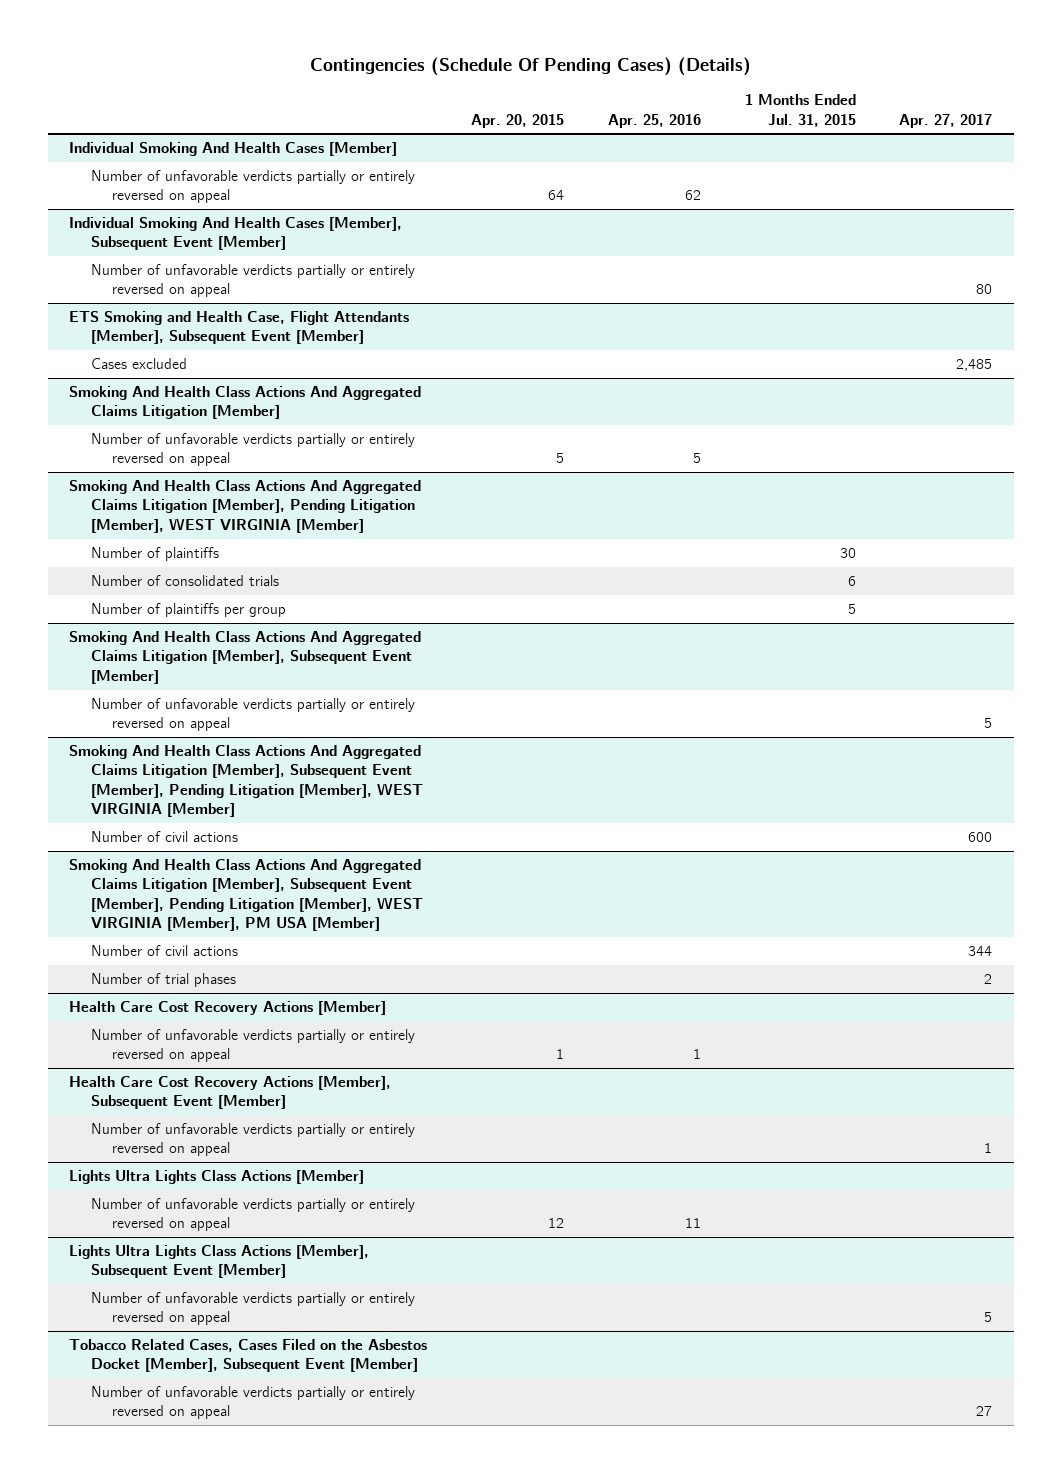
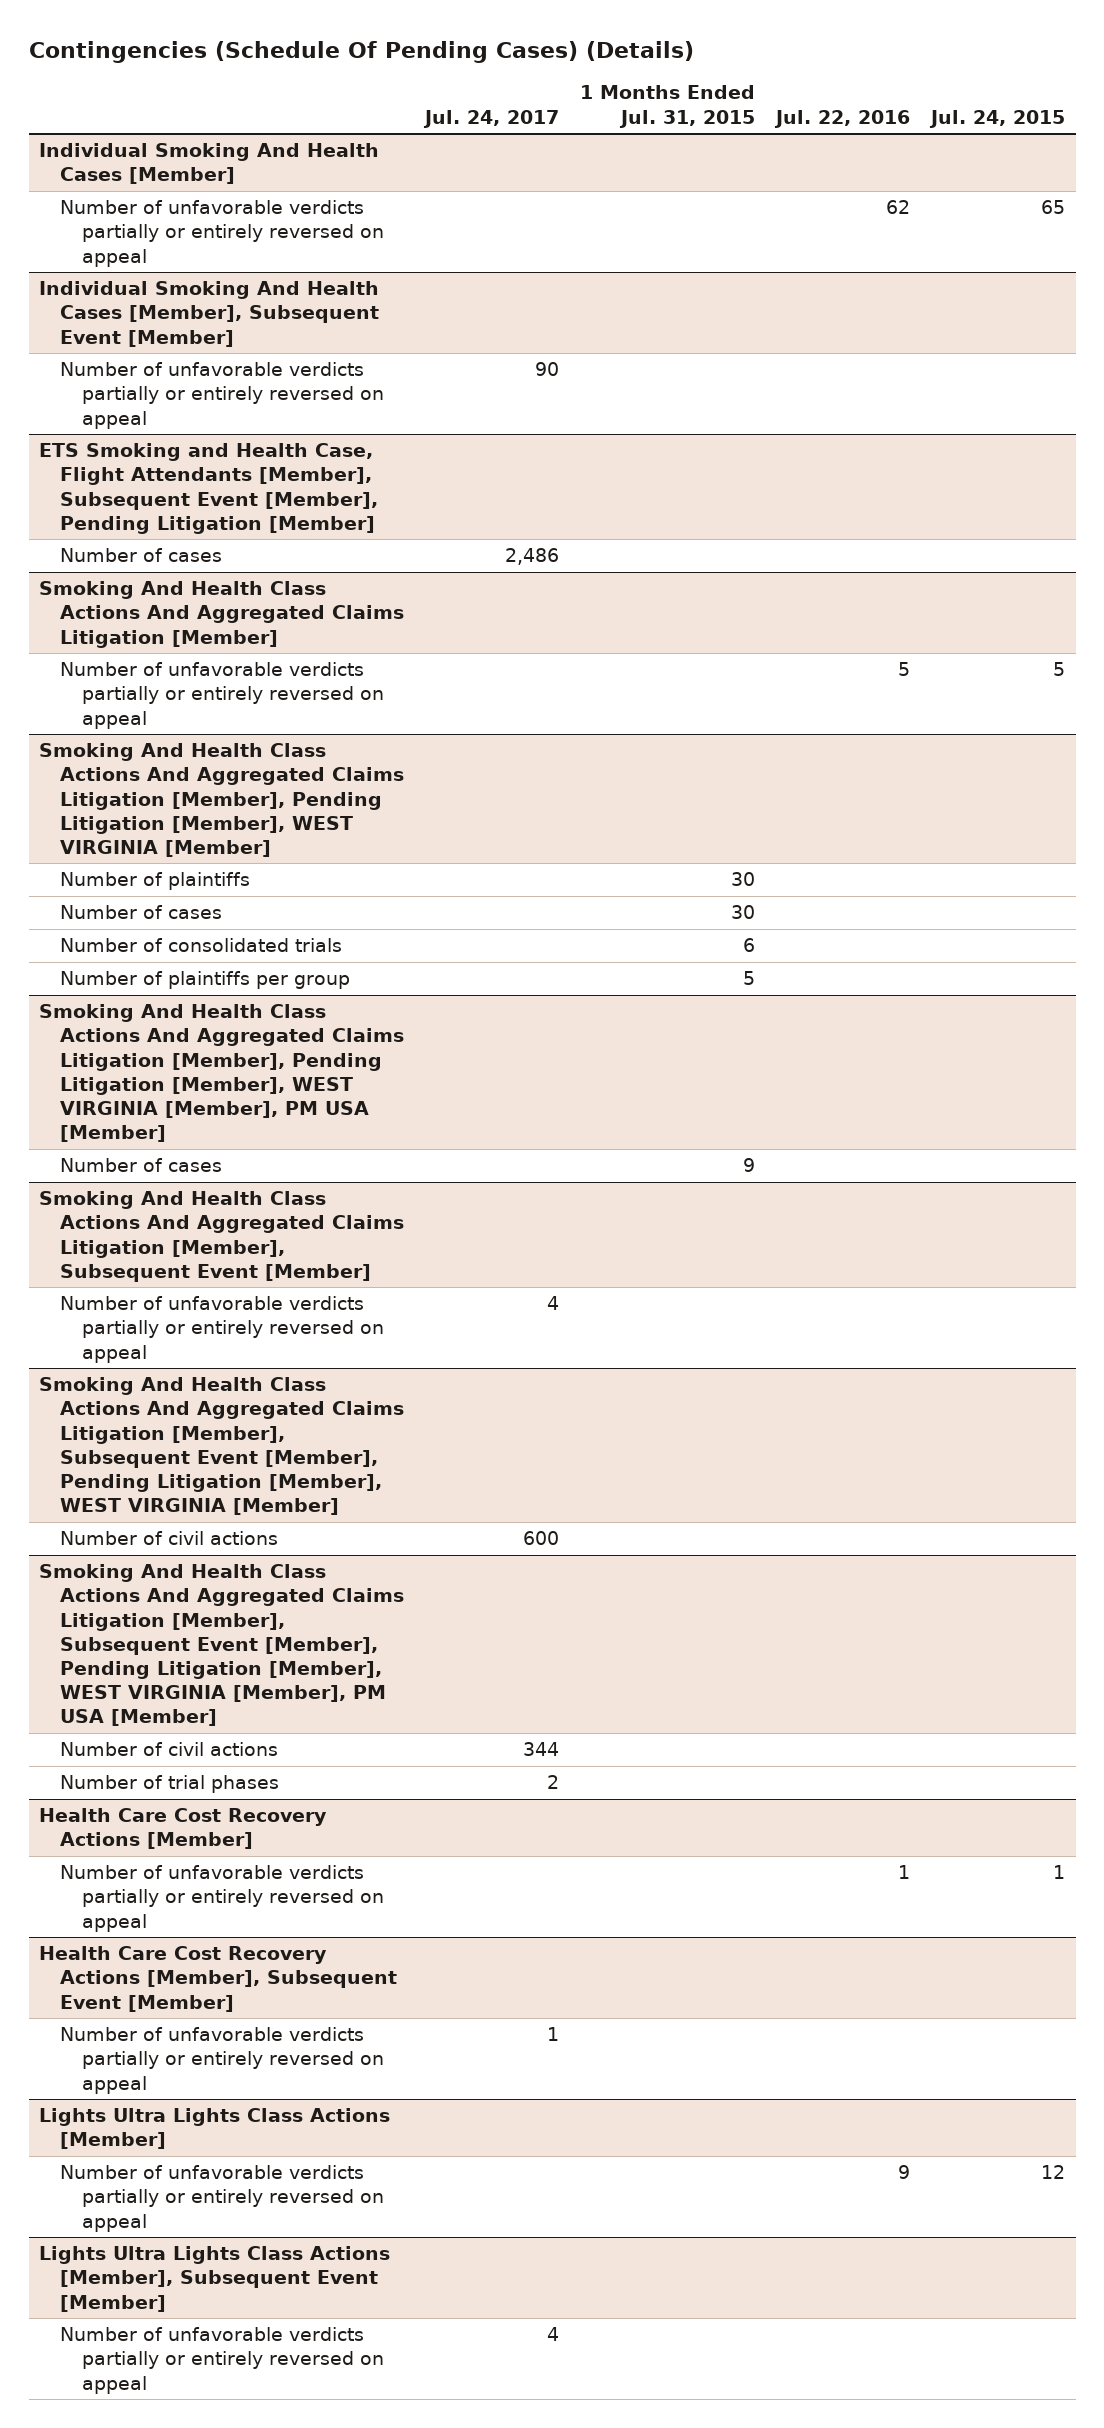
- | Apr. 20, 2015 | Apr. 25, 2016 | 1 Months Ended Jul. 31, 2015 | Apr. 27, 2017
+ | Jul. 24, 2017 | 1 Months Ended Jul. 31, 2015 | Jul. 22, 2016 | Jul. 24, 2015
- ETS Smoking and Health Case, Flight Attendants [Member], Subsequent Event [Member]
- Cases excluded | | | | 2,485
+ ETS Smoking and Health Case, Flight Attendants [Member], Subsequent Event [Member], Pending Litigation [Member]
+ Number of cases | 2,486 | | |
@ Smoking And Health Class Actions And Aggregated Claims Litigation [Member], Pending Litigation [Member], WEST VIRGINIA [Member]
+ Number of cases | | 30 | |
+ Smoking And Health Class Actions And Aggregated Claims Litigation [Member], Pending Litigation [Member], WEST VIRGINIA [Member], PM USA [Member]
+ Number of cases | | 9 | |
- Tobacco Related Cases, Cases Filed on the Asbestos Docket [Member], Subsequent Event [Member]
- Number of unfavorable verdicts partially or entirely reversed on appeal | | | | 27

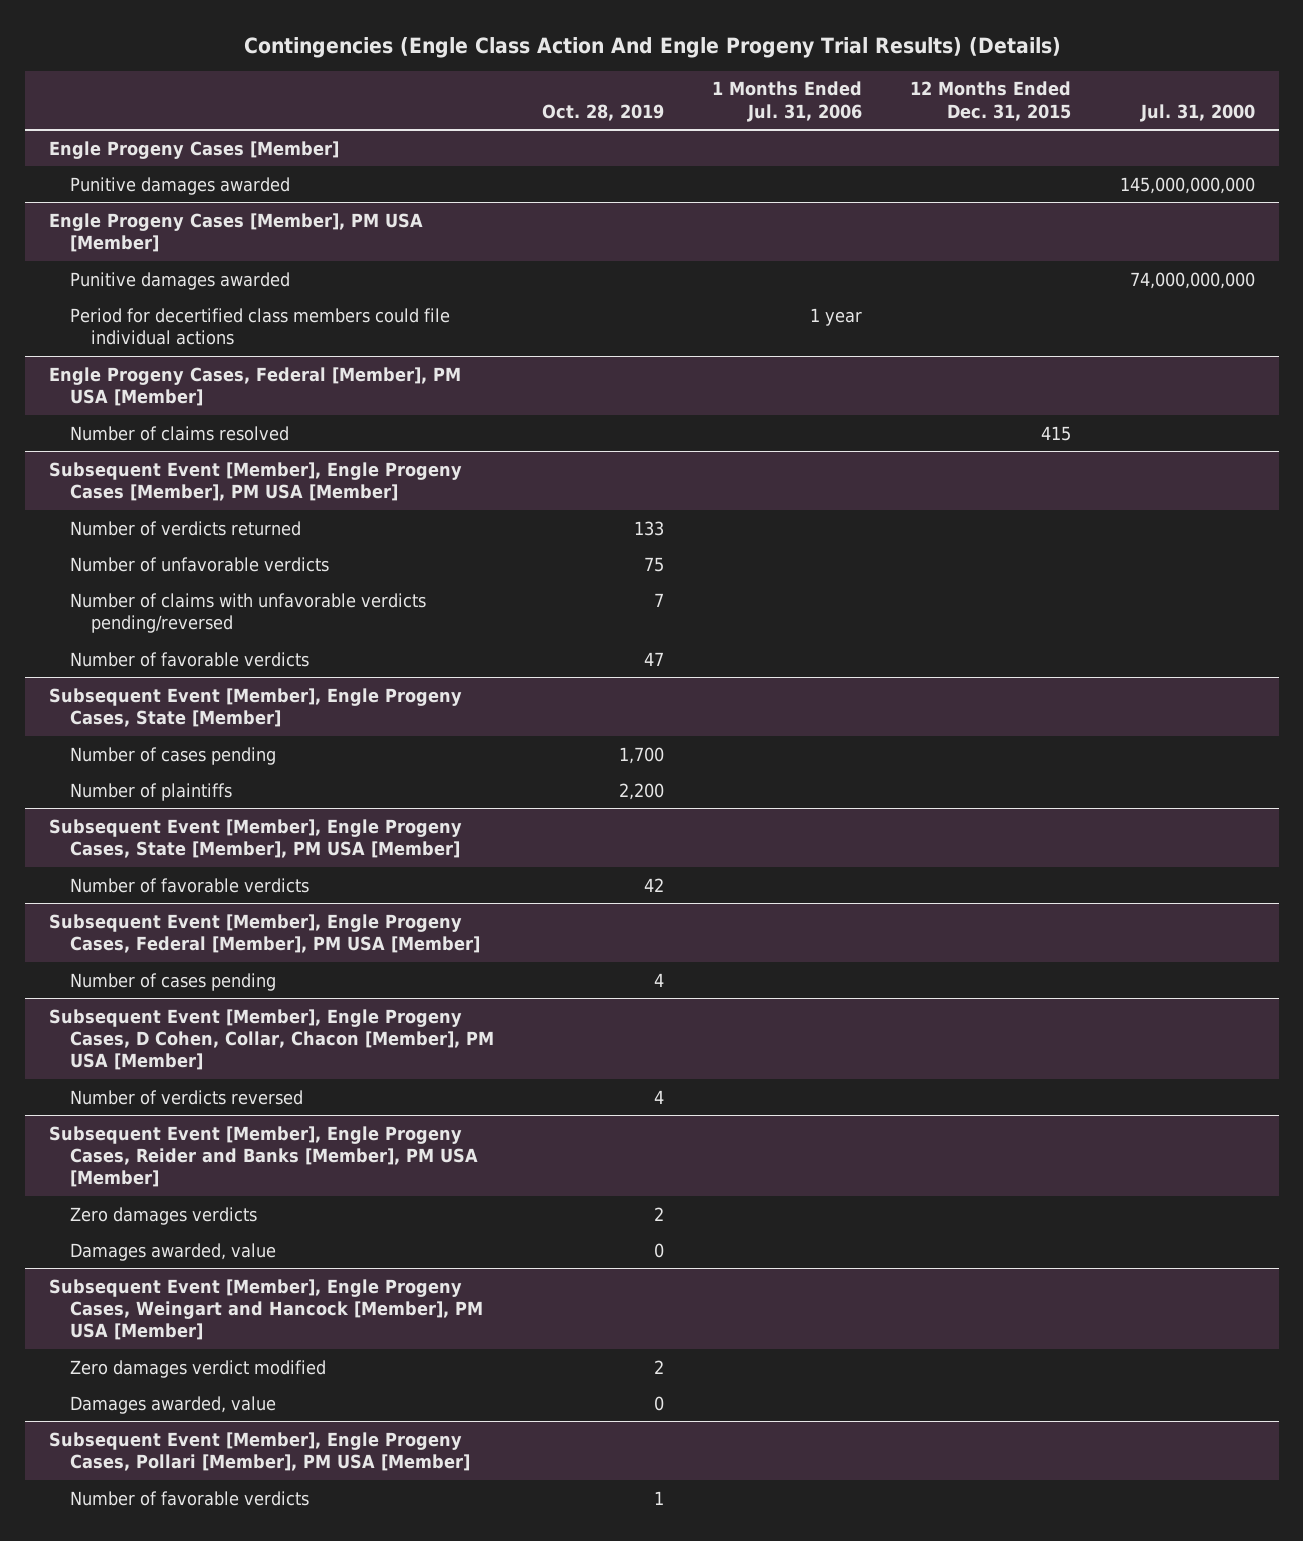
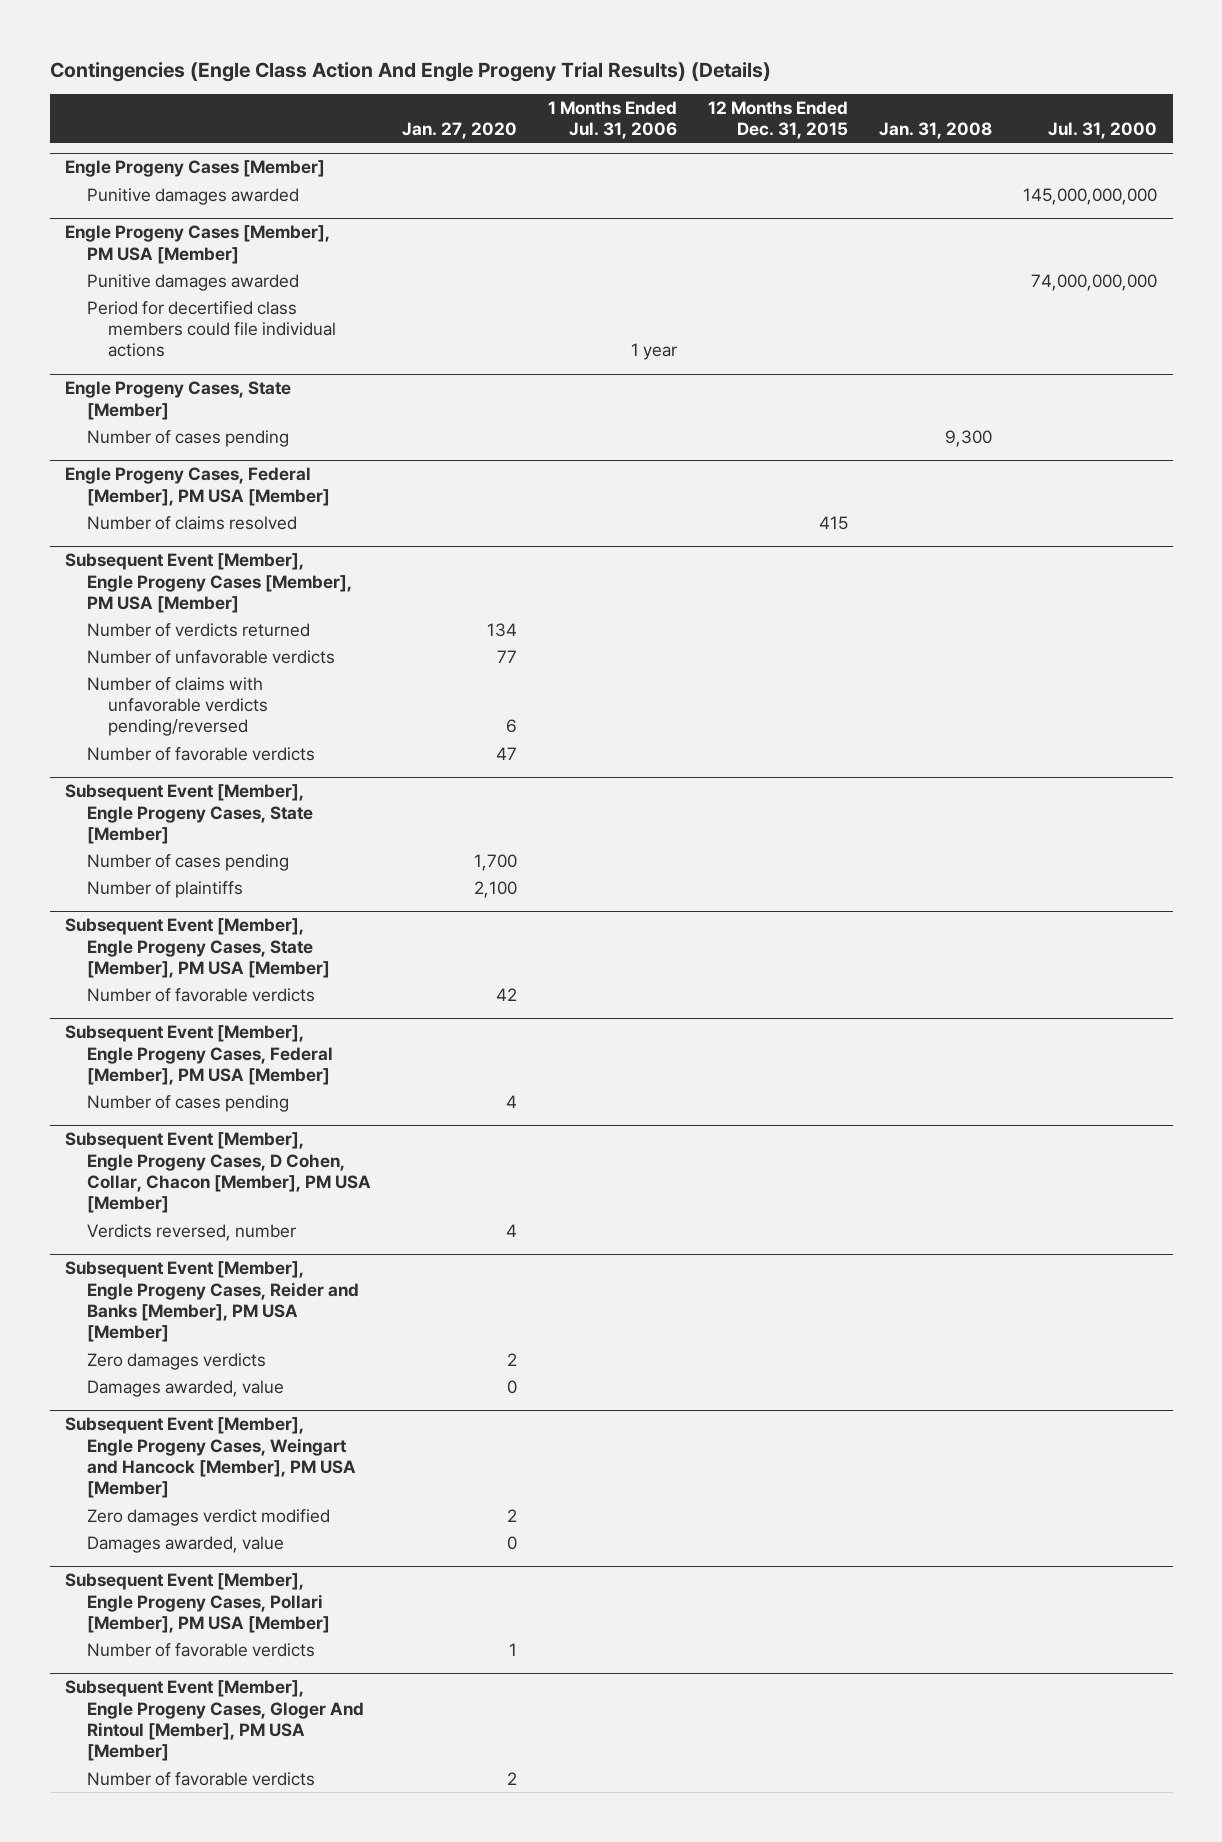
- | Oct. 28, 2019 | 1 Months Ended Jul. 31, 2006 | 12 Months Ended Dec. 31, 2015 | Jul. 31, 2000
+ | Jan. 27, 2020 | 1 Months Ended Jul. 31, 2006 | 12 Months Ended Dec. 31, 2015 | Jan. 31, 2008 | Jul. 31, 2000
+ Engle Progeny Cases, State [Member]
+ Number of cases pending | | | | 9,300 |
@ Subsequent Event [Member], Engle Progeny Cases, D Cohen, Collar, Chacon [Member], PM USA [Member]
- Number of verdicts reversed | 4 | | |
+ Verdicts reversed, number | 4 | | | |
+ Subsequent Event [Member], Engle Progeny Cases, Gloger And Rintoul [Member], PM USA [Member]
+ Number of favorable verdicts | 2 | | | |

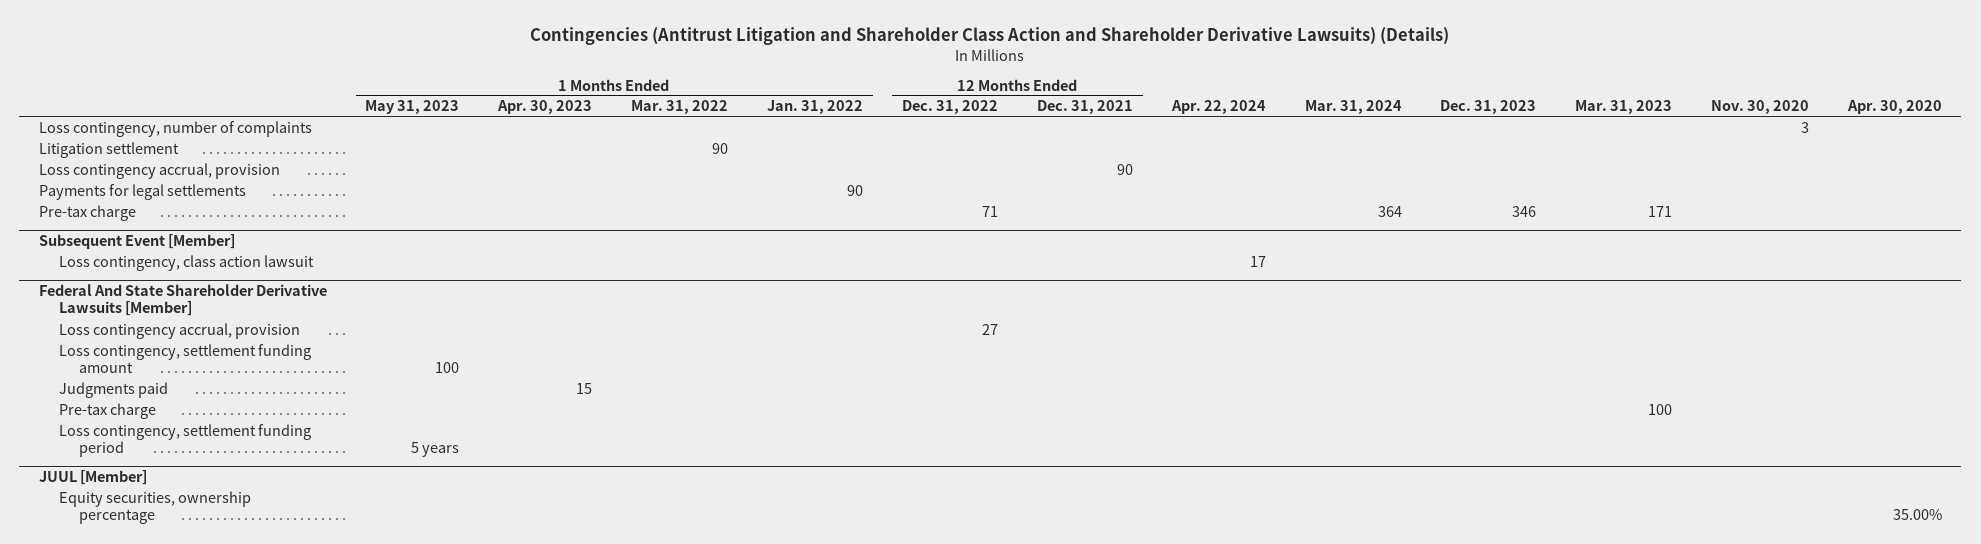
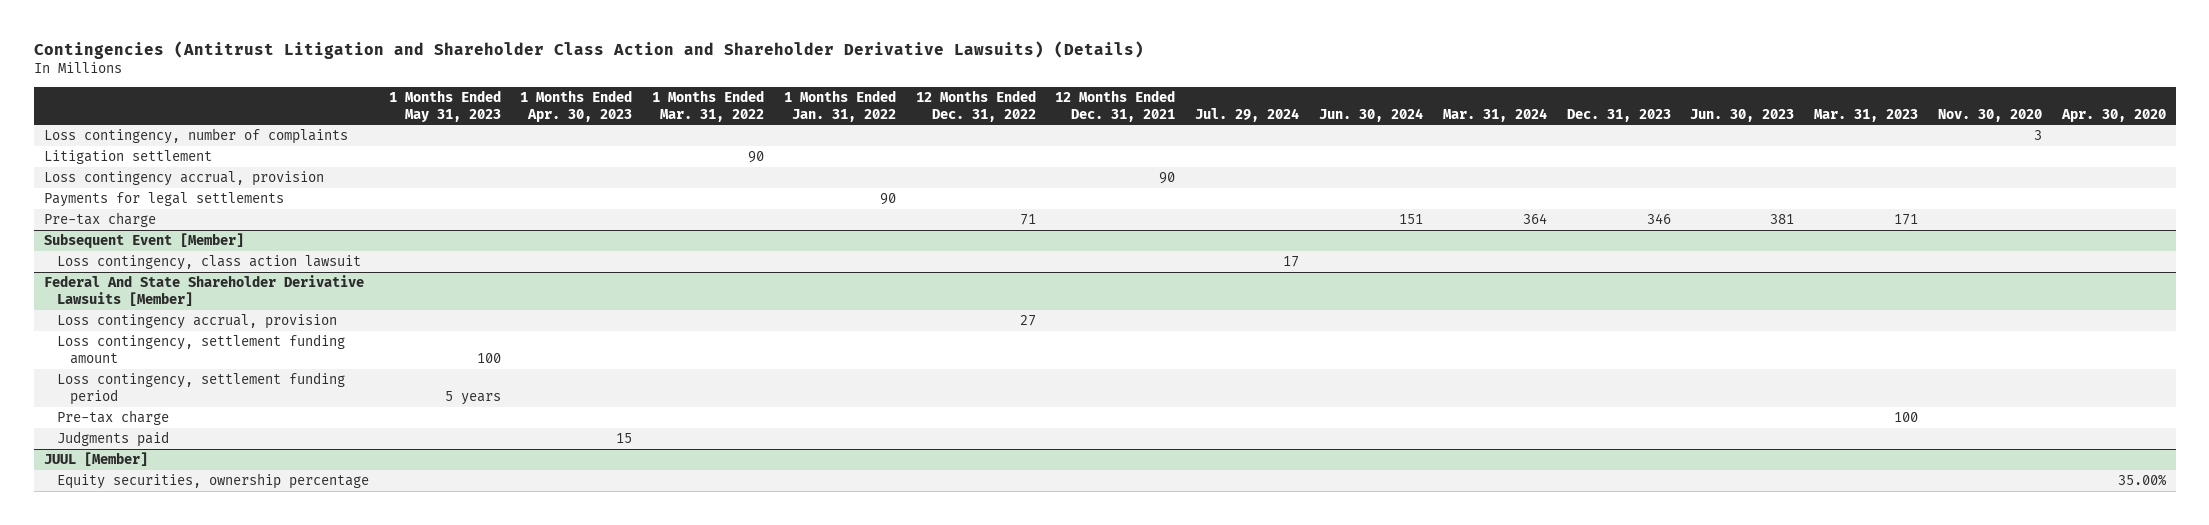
- | 1 Months Ended May 31, 2023 | 1 Months Ended Apr. 30, 2023 | 1 Months Ended Mar. 31, 2022 | 1 Months Ended Jan. 31, 2022 | 12 Months Ended Dec. 31, 2022 | 12 Months Ended Dec. 31, 2021 | Apr. 22, 2024 | Mar. 31, 2024 | Dec. 31, 2023 | Mar. 31, 2023 | Nov. 30, 2020 | Apr. 30, 2020
+ | 1 Months Ended May 31, 2023 | 1 Months Ended Apr. 30, 2023 | 1 Months Ended Mar. 31, 2022 | 1 Months Ended Jan. 31, 2022 | 12 Months Ended Dec. 31, 2022 | 12 Months Ended Dec. 31, 2021 | Jul. 29, 2024 | Jun. 30, 2024 | Mar. 31, 2024 | Dec. 31, 2023 | Jun. 30, 2023 | Mar. 31, 2023 | Nov. 30, 2020 | Apr. 30, 2020
@ Federal And State Shareholder Derivative Lawsuits [Member]
moved down: Pre-tax charge | | | | | | | | | | | | 100 | |
moved down: Judgments paid | | 15 | | | | | | | | | | | |

